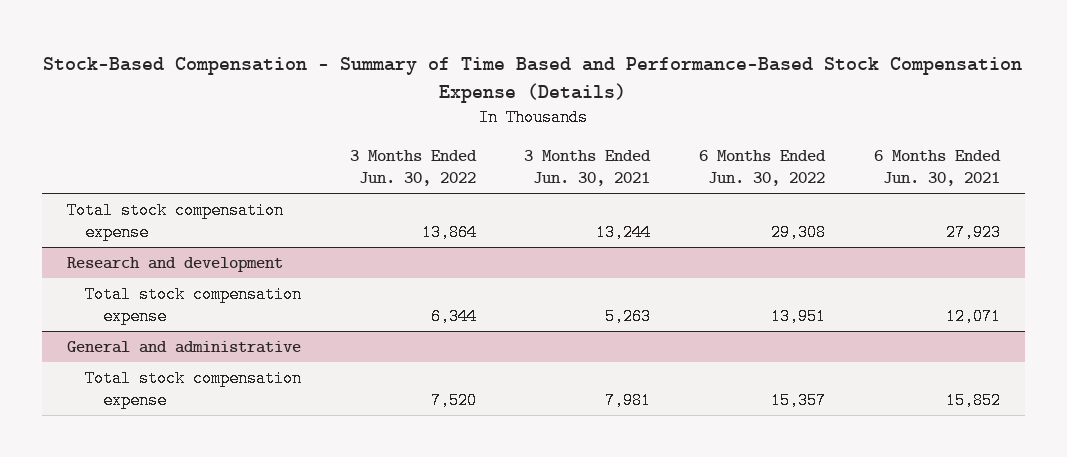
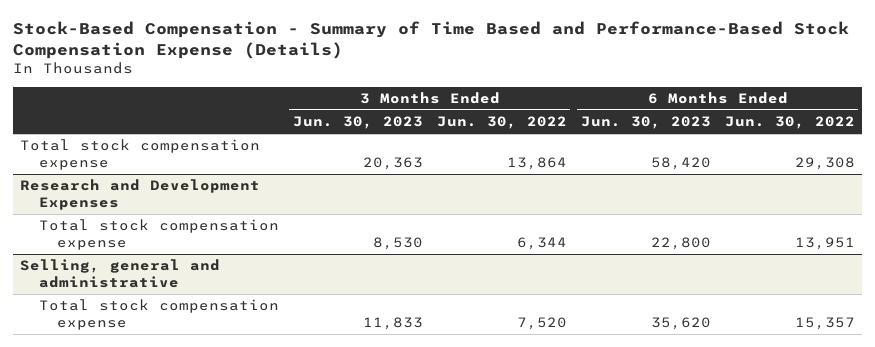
- | 3 Months Ended Jun. 30, 2022 | 3 Months Ended Jun. 30, 2021 | 6 Months Ended Jun. 30, 2022 | 6 Months Ended Jun. 30, 2021
+ | 3 Months Ended Jun. 30, 2023 | 3 Months Ended Jun. 30, 2022 | 6 Months Ended Jun. 30, 2023 | 6 Months Ended Jun. 30, 2022
- Research and development
+ Research and Development Expenses
- General and administrative
+ Selling, general and administrative

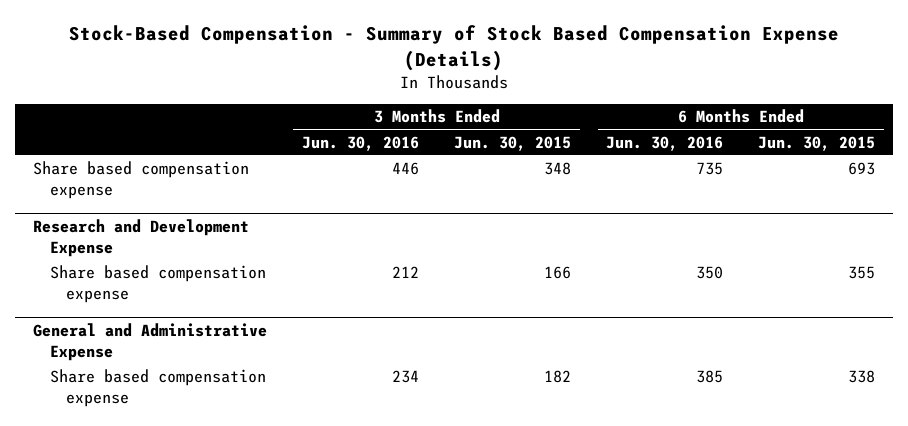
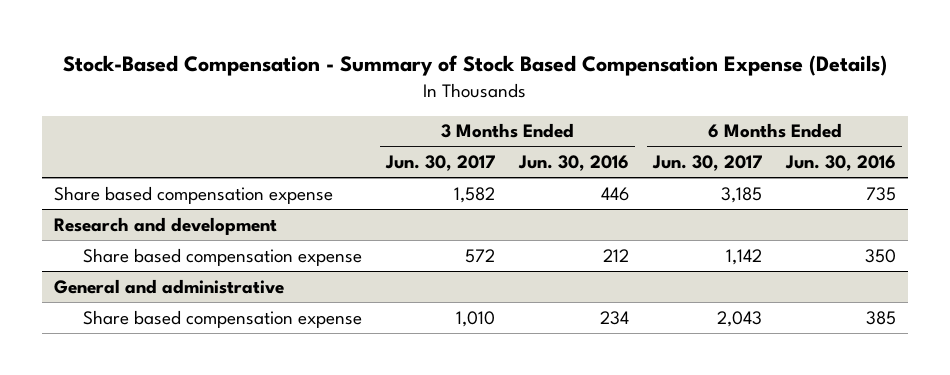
- | 3 Months Ended Jun. 30, 2016 | 3 Months Ended Jun. 30, 2015 | 6 Months Ended Jun. 30, 2016 | 6 Months Ended Jun. 30, 2015
+ | 3 Months Ended Jun. 30, 2017 | 3 Months Ended Jun. 30, 2016 | 6 Months Ended Jun. 30, 2017 | 6 Months Ended Jun. 30, 2016
- Research and Development Expense
+ Research and development
- General and Administrative Expense
+ General and administrative

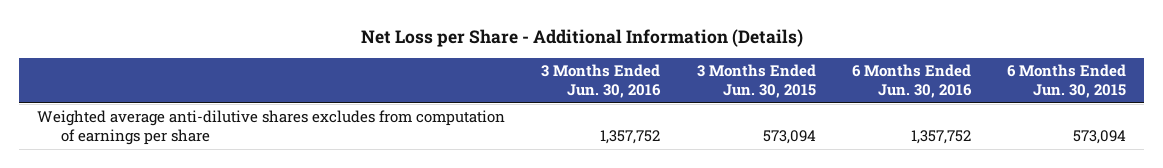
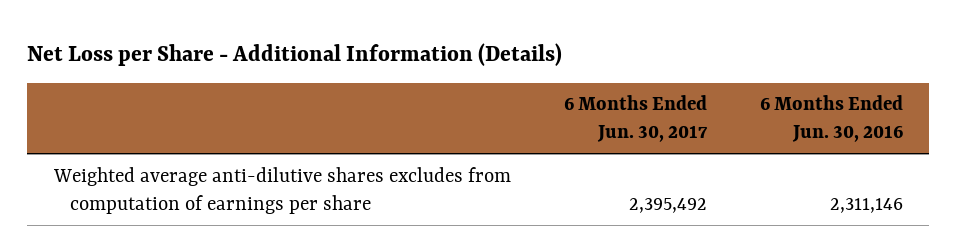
- | 3 Months Ended Jun. 30, 2016 | 3 Months Ended Jun. 30, 2015 | 6 Months Ended Jun. 30, 2016 | 6 Months Ended Jun. 30, 2015
+ | 6 Months Ended Jun. 30, 2017 | 6 Months Ended Jun. 30, 2016
- Weighted average anti-dilutive shares excludes from computation of earnings per share | 1,357,752 | 573,094 | 1,357,752 | 573,094
+ Weighted average anti-dilutive shares excludes from computation of earnings per share | 2,395,492 | 2,311,146

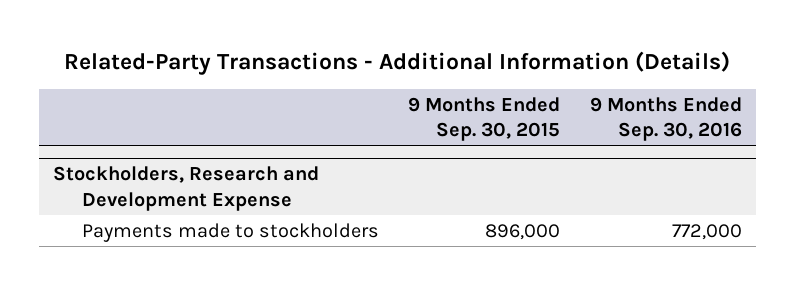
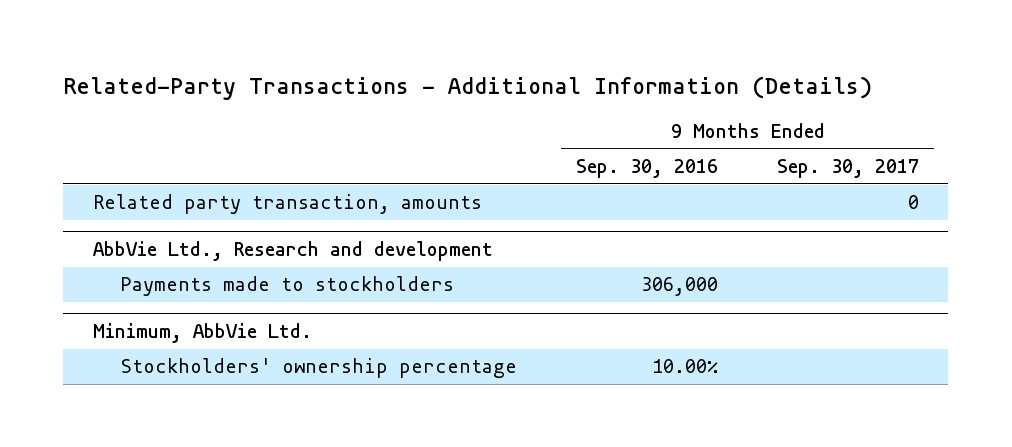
- | 9 Months Ended Sep. 30, 2015 | 9 Months Ended Sep. 30, 2016
+ | 9 Months Ended Sep. 30, 2016 | 9 Months Ended Sep. 30, 2017
- Stockholders, Research and Development Expense
- Payments made to stockholders | 896,000 | 772,000
+ Related party transaction, amounts | | 0
+ AbbVie Ltd., Research and development
+ Payments made to stockholders | 306,000 |
+ Minimum, AbbVie Ltd.
+ Stockholders' ownership percentage | 10.00% |

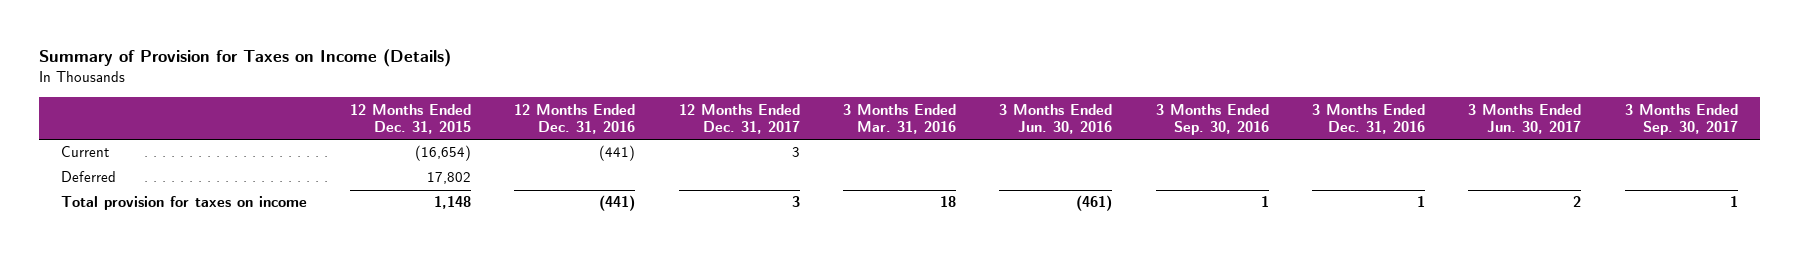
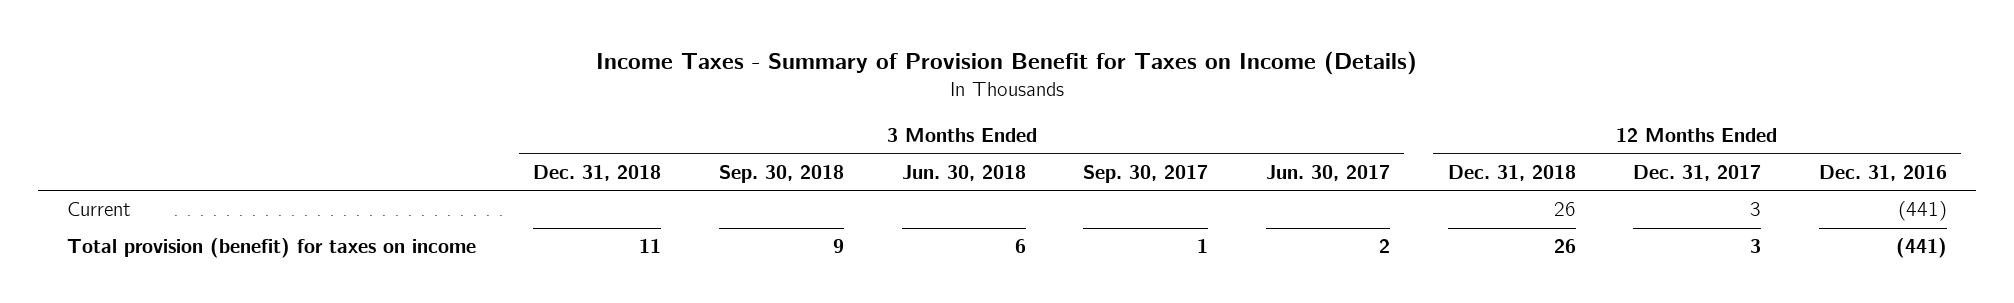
- Summary of Provision for Taxes on Income (Details)
+ Income Taxes - Summary of Provision Benefit for Taxes on Income (Details)
- | 12 Months Ended Dec. 31, 2015 | 12 Months Ended Dec. 31, 2016 | 12 Months Ended Dec. 31, 2017 | 3 Months Ended Mar. 31, 2016 | 3 Months Ended Jun. 30, 2016 | 3 Months Ended Sep. 30, 2016 | 3 Months Ended Dec. 31, 2016 | 3 Months Ended Jun. 30, 2017 | 3 Months Ended Sep. 30, 2017
+ | 3 Months Ended Dec. 31, 2018 | 3 Months Ended Sep. 30, 2018 | 3 Months Ended Jun. 30, 2018 | 3 Months Ended Sep. 30, 2017 | 3 Months Ended Jun. 30, 2017 | 12 Months Ended Dec. 31, 2018 | 12 Months Ended Dec. 31, 2017 | 12 Months Ended Dec. 31, 2016
- Deferred | 17,802 | | | | | | | |
- Total provision for taxes on income | 1,148 | (441) | 3 | 18 | (461) | 1 | 1 | 2 | 1
+ Total provision (benefit) for taxes on income | 11 | 9 | 6 | 1 | 2 | 26 | 3 | (441)

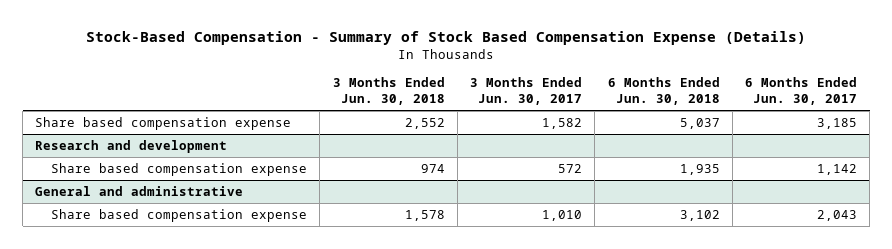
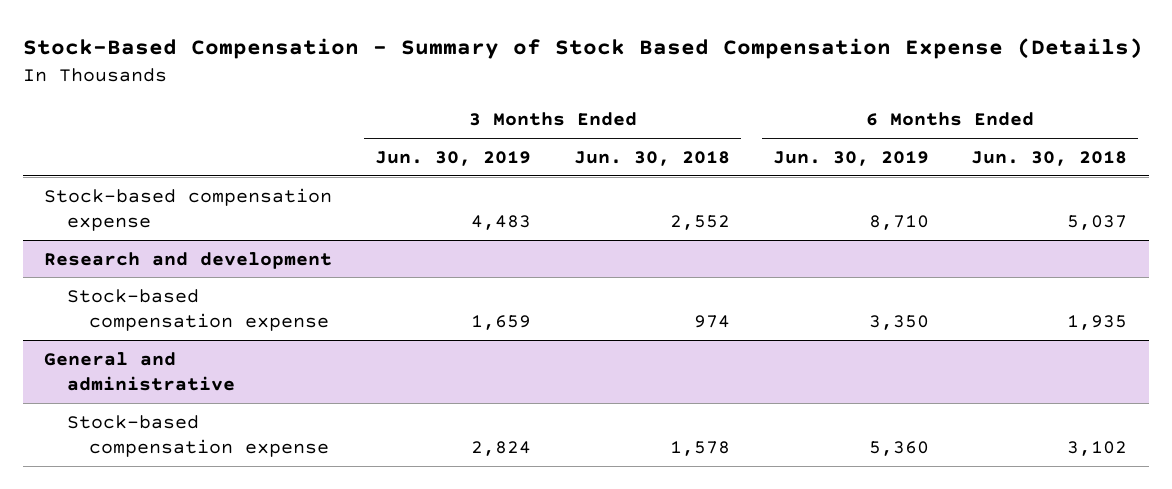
- | 3 Months Ended Jun. 30, 2018 | 3 Months Ended Jun. 30, 2017 | 6 Months Ended Jun. 30, 2018 | 6 Months Ended Jun. 30, 2017
+ | 3 Months Ended Jun. 30, 2019 | 3 Months Ended Jun. 30, 2018 | 6 Months Ended Jun. 30, 2019 | 6 Months Ended Jun. 30, 2018
- Share based compensation expense | 2,552 | 1,582 | 5,037 | 3,185
+ Stock-based compensation expense | 4,483 | 2,552 | 8,710 | 5,037
@ Research and development
- Share based compensation expense | 974 | 572 | 1,935 | 1,142
+ Stock-based compensation expense | 1,659 | 974 | 3,350 | 1,935
@ General and administrative
- Share based compensation expense | 1,578 | 1,010 | 3,102 | 2,043
+ Stock-based compensation expense | 2,824 | 1,578 | 5,360 | 3,102

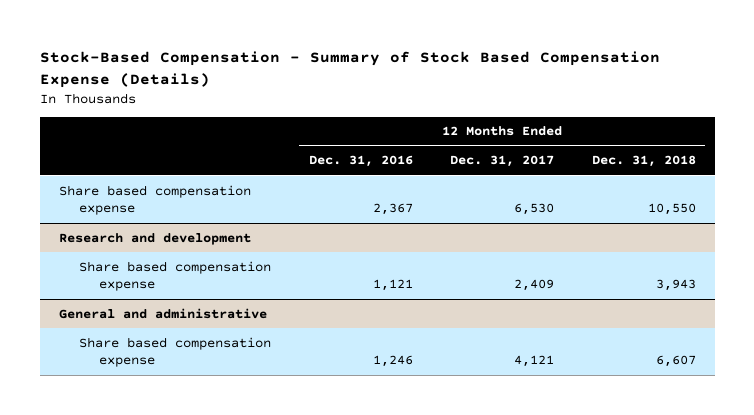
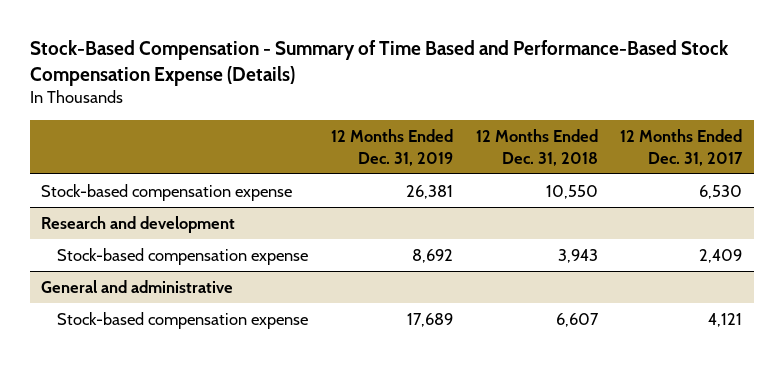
- Stock-Based Compensation - Summary of Stock Based Compensation Expense (Details)
+ Stock-Based Compensation - Summary of Time Based and Performance-Based Stock Compensation Expense (Details)
- | 12 Months Ended Dec. 31, 2016 | 12 Months Ended Dec. 31, 2017 | 12 Months Ended Dec. 31, 2018
+ | 12 Months Ended Dec. 31, 2019 | 12 Months Ended Dec. 31, 2018 | 12 Months Ended Dec. 31, 2017
- Share based compensation expense | 2,367 | 6,530 | 10,550
+ Stock-based compensation expense | 26,381 | 10,550 | 6,530
@ Research and development
- Share based compensation expense | 1,121 | 2,409 | 3,943
+ Stock-based compensation expense | 8,692 | 3,943 | 2,409
@ General and administrative
- Share based compensation expense | 1,246 | 4,121 | 6,607
+ Stock-based compensation expense | 17,689 | 6,607 | 4,121

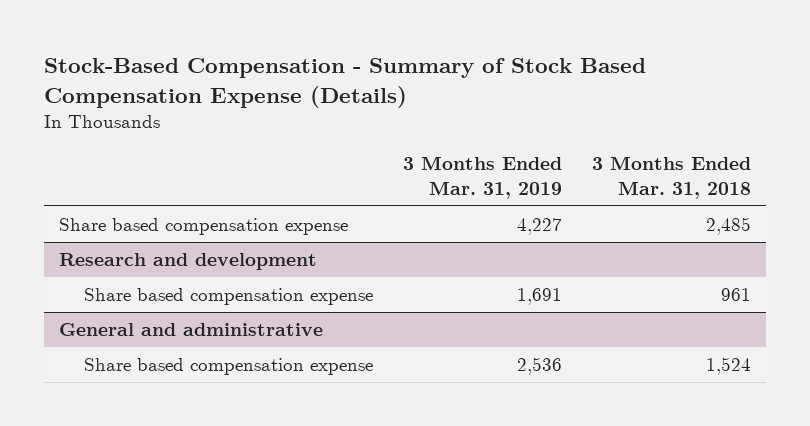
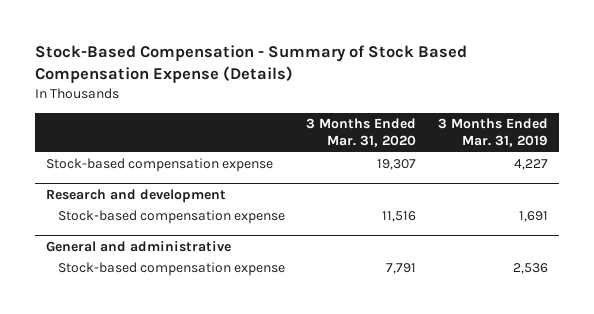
- | 3 Months Ended Mar. 31, 2019 | 3 Months Ended Mar. 31, 2018
+ | 3 Months Ended Mar. 31, 2020 | 3 Months Ended Mar. 31, 2019
- Share based compensation expense | 4,227 | 2,485
+ Stock-based compensation expense | 19,307 | 4,227
@ Research and development
- Share based compensation expense | 1,691 | 961
+ Stock-based compensation expense | 11,516 | 1,691
@ General and administrative
- Share based compensation expense | 2,536 | 1,524
+ Stock-based compensation expense | 7,791 | 2,536

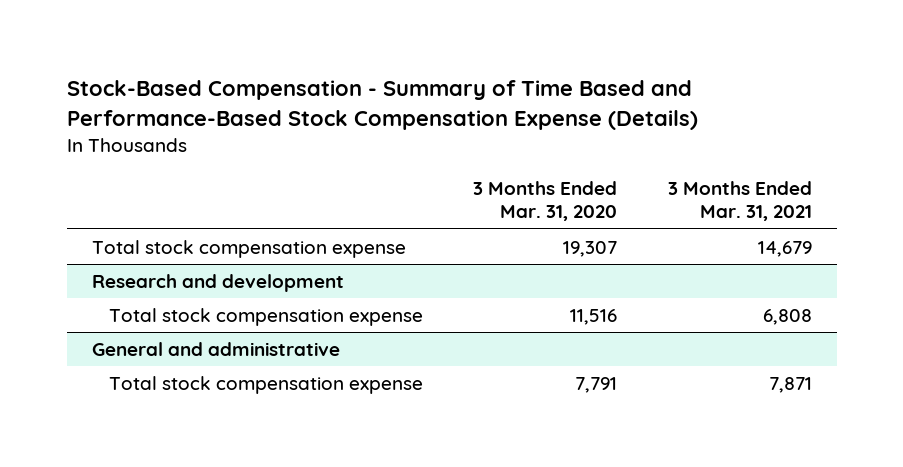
- Stock-Based Compensation - Summary of Stock Based Compensation Expense (Details)
+ Stock-Based Compensation - Summary of Time Based and Performance-Based Stock Compensation Expense (Details)
- | 3 Months Ended Mar. 31, 2020 | 3 Months Ended Mar. 31, 2019
+ | 3 Months Ended Mar. 31, 2020 | 3 Months Ended Mar. 31, 2021
- Stock-based compensation expense | 19,307 | 4,227
+ Total stock compensation expense | 19,307 | 14,679
@ Research and development
- Stock-based compensation expense | 11,516 | 1,691
+ Total stock compensation expense | 11,516 | 6,808
@ General and administrative
- Stock-based compensation expense | 7,791 | 2,536
+ Total stock compensation expense | 7,791 | 7,871

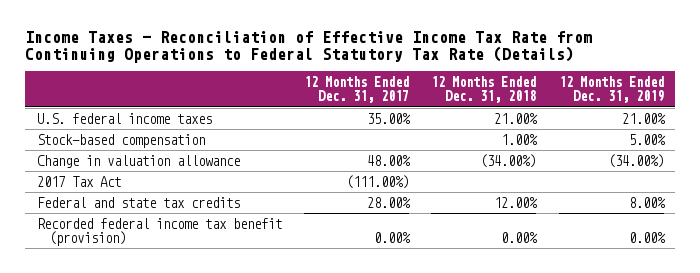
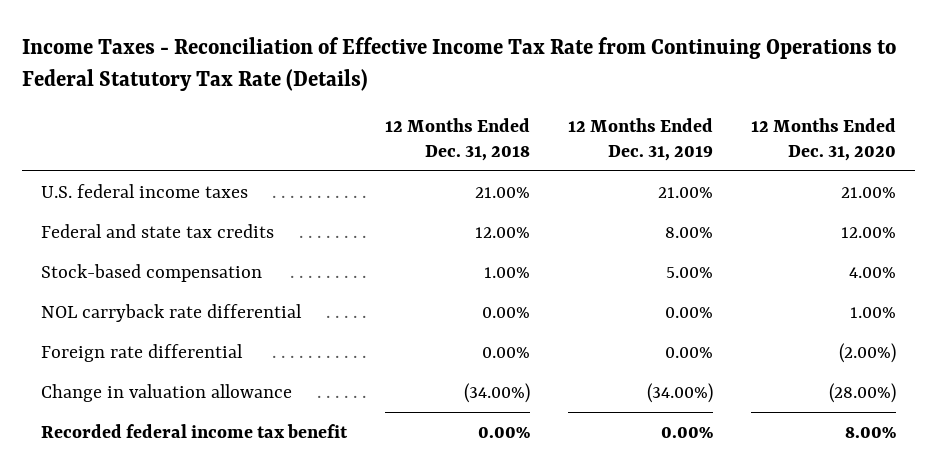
- | 12 Months Ended Dec. 31, 2017 | 12 Months Ended Dec. 31, 2018 | 12 Months Ended Dec. 31, 2019
+ | 12 Months Ended Dec. 31, 2018 | 12 Months Ended Dec. 31, 2019 | 12 Months Ended Dec. 31, 2020
moved up: Federal and state tax credits | 12.00% | 8.00% | 12.00%
+ NOL carryback rate differential | 0.00% | 0.00% | 1.00%
+ Foreign rate differential | 0.00% | 0.00% | (2.00%)
- 2017 Tax Act | (111.00%) | |
- Recorded federal income tax benefit (provision) | 0.00% | 0.00% | 0.00%
+ Recorded federal income tax benefit | 0.00% | 0.00% | 8.00%

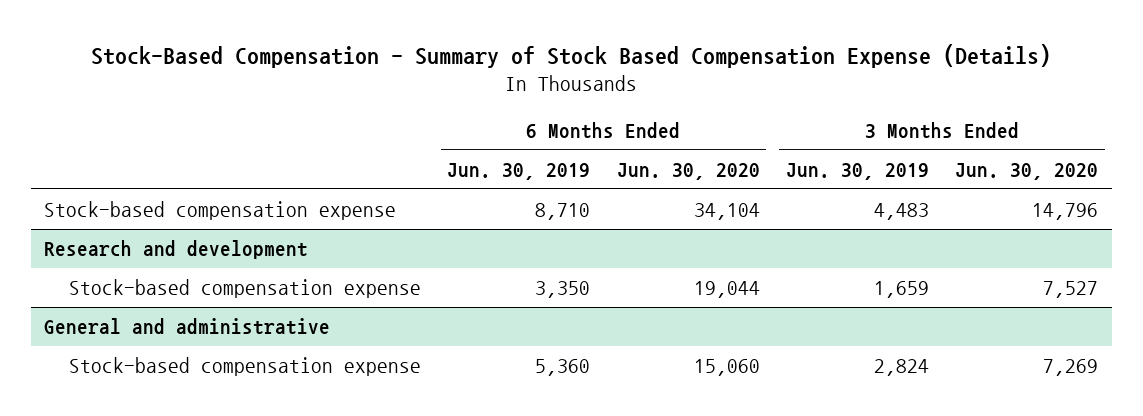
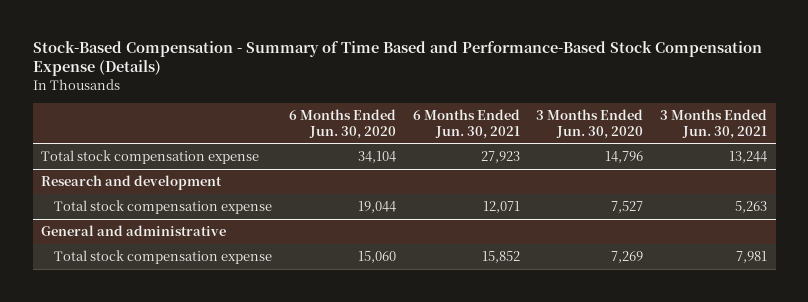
- Stock-Based Compensation - Summary of Stock Based Compensation Expense (Details)
+ Stock-Based Compensation - Summary of Time Based and Performance-Based Stock Compensation Expense (Details)
- | 6 Months Ended Jun. 30, 2019 | 6 Months Ended Jun. 30, 2020 | 3 Months Ended Jun. 30, 2019 | 3 Months Ended Jun. 30, 2020
+ | 6 Months Ended Jun. 30, 2020 | 6 Months Ended Jun. 30, 2021 | 3 Months Ended Jun. 30, 2020 | 3 Months Ended Jun. 30, 2021
- Stock-based compensation expense | 8,710 | 34,104 | 4,483 | 14,796
+ Total stock compensation expense | 34,104 | 27,923 | 14,796 | 13,244
@ Research and development
- Stock-based compensation expense | 3,350 | 19,044 | 1,659 | 7,527
+ Total stock compensation expense | 19,044 | 12,071 | 7,527 | 5,263
@ General and administrative
- Stock-based compensation expense | 5,360 | 15,060 | 2,824 | 7,269
+ Total stock compensation expense | 15,060 | 15,852 | 7,269 | 7,981

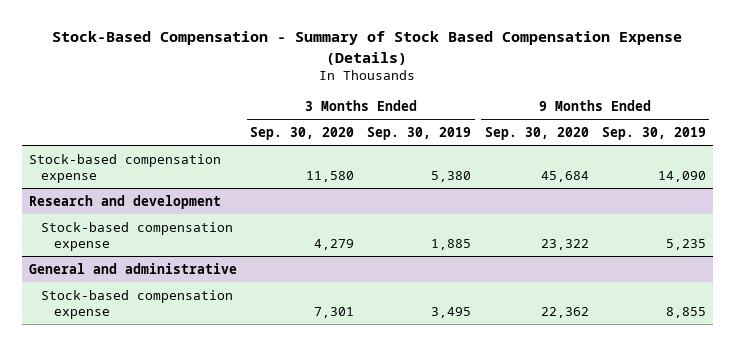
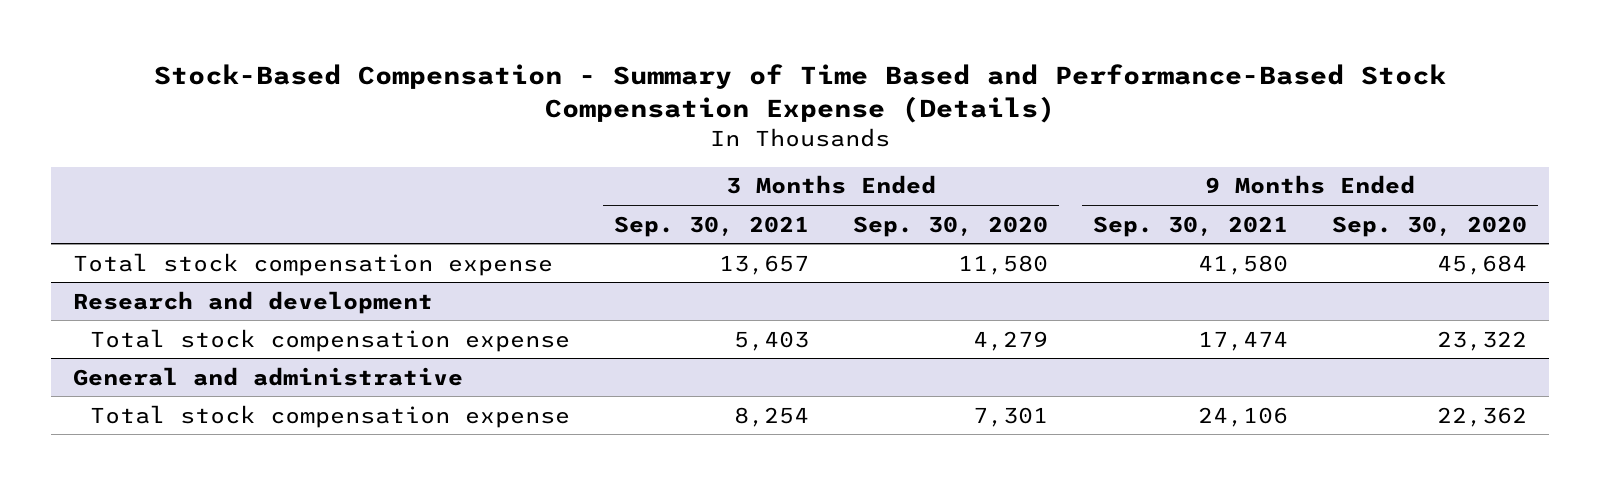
- Stock-Based Compensation - Summary of Stock Based Compensation Expense (Details)
+ Stock-Based Compensation - Summary of Time Based and Performance-Based Stock Compensation Expense (Details)
- | 3 Months Ended Sep. 30, 2020 | 3 Months Ended Sep. 30, 2019 | 9 Months Ended Sep. 30, 2020 | 9 Months Ended Sep. 30, 2019
+ | 3 Months Ended Sep. 30, 2021 | 3 Months Ended Sep. 30, 2020 | 9 Months Ended Sep. 30, 2021 | 9 Months Ended Sep. 30, 2020
- Stock-based compensation expense | 11,580 | 5,380 | 45,684 | 14,090
+ Total stock compensation expense | 13,657 | 11,580 | 41,580 | 45,684
@ Research and development
- Stock-based compensation expense | 4,279 | 1,885 | 23,322 | 5,235
+ Total stock compensation expense | 5,403 | 4,279 | 17,474 | 23,322
@ General and administrative
- Stock-based compensation expense | 7,301 | 3,495 | 22,362 | 8,855
+ Total stock compensation expense | 8,254 | 7,301 | 24,106 | 22,362

